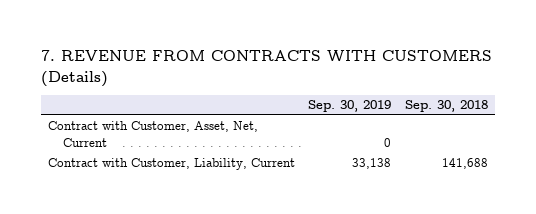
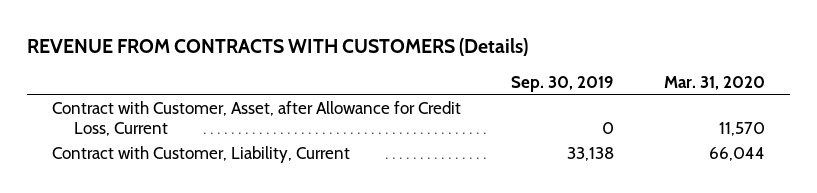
- 7. REVENUE FROM CONTRACTS WITH CUSTOMERS (Details)
+ REVENUE FROM CONTRACTS WITH CUSTOMERS (Details)
- | Sep. 30, 2019 | Sep. 30, 2018
+ | Sep. 30, 2019 | Mar. 31, 2020
- Contract with Customer, Asset, Net, Current | 0 |
+ Contract with Customer, Asset, after Allowance for Credit Loss, Current | 0 | 11,570

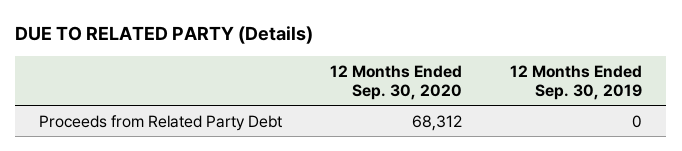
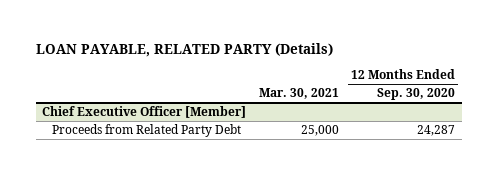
- DUE TO RELATED PARTY (Details)
+ LOAN PAYABLE, RELATED PARTY (Details)
- | 12 Months Ended Sep. 30, 2020 | 12 Months Ended Sep. 30, 2019
+ | Mar. 30, 2021 | 12 Months Ended Sep. 30, 2020
- Proceeds from Related Party Debt | 68,312 | 0
+ Chief Executive Officer [Member]
+ Proceeds from Related Party Debt | 25,000 | 24,287

